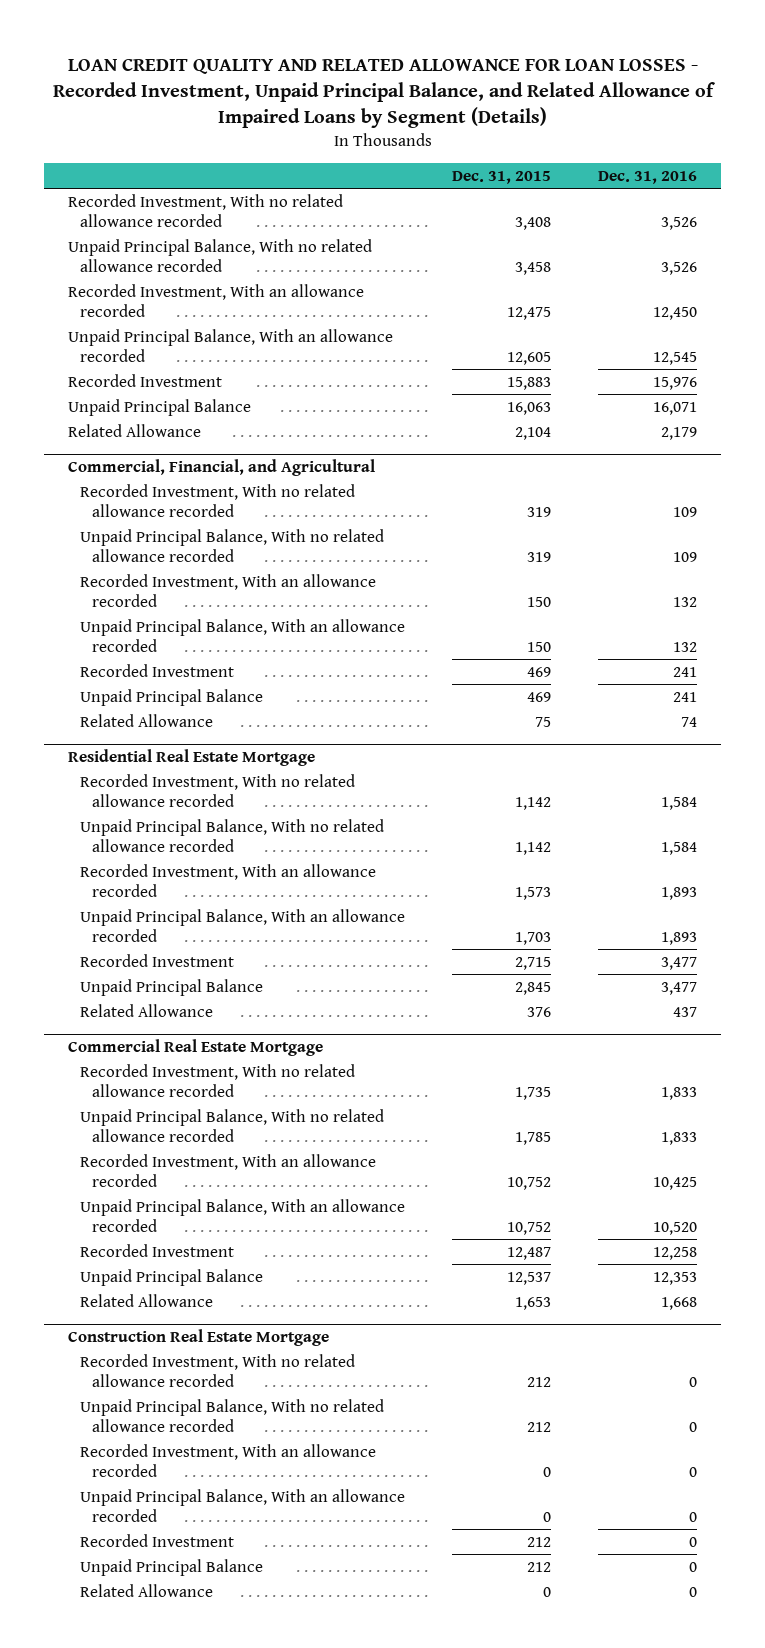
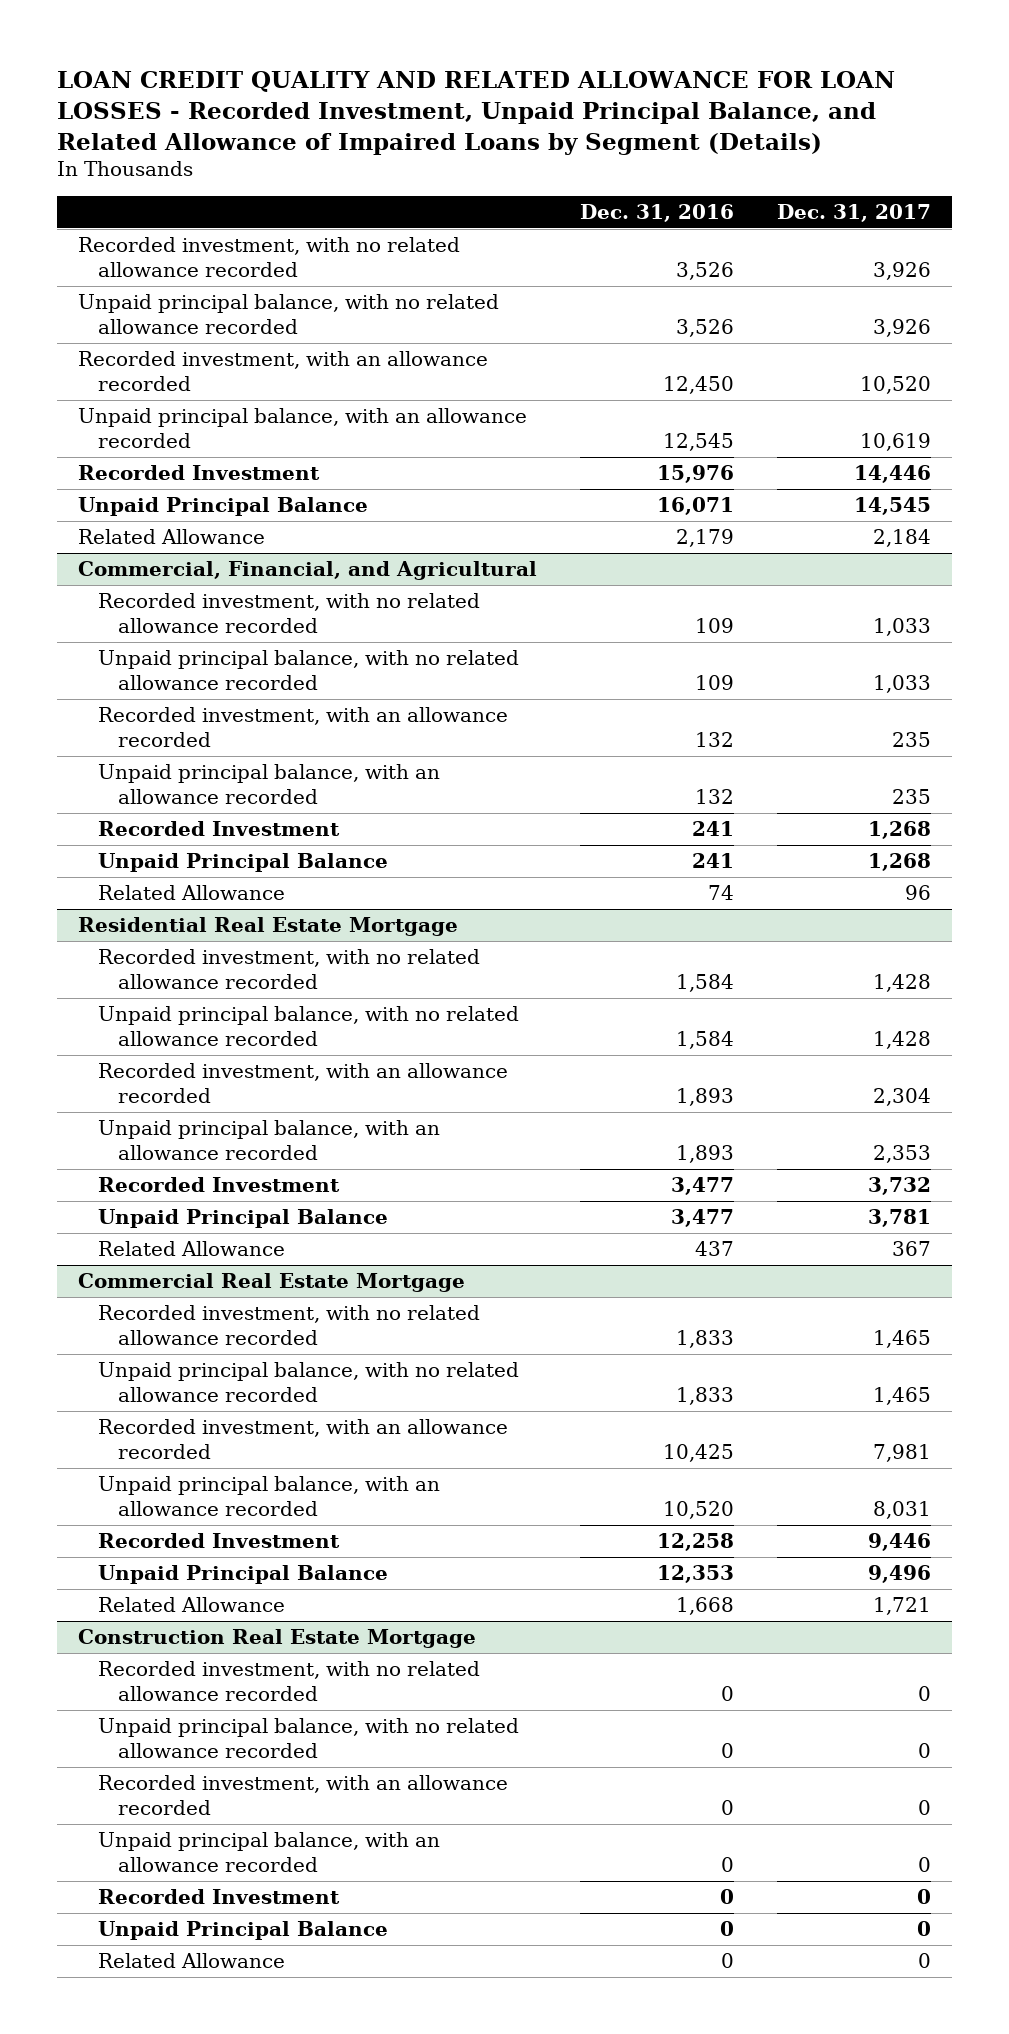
- | Dec. 31, 2015 | Dec. 31, 2016
+ | Dec. 31, 2016 | Dec. 31, 2017
- Recorded Investment, With no related allowance recorded | 3,408 | 3,526
- Unpaid Principal Balance, With no related allowance recorded | 3,458 | 3,526
- Recorded Investment, With an allowance recorded | 12,475 | 12,450
- Unpaid Principal Balance, With an allowance recorded | 12,605 | 12,545
+ Recorded investment, with no related allowance recorded | 3,526 | 3,926
+ Unpaid principal balance, with no related allowance recorded | 3,526 | 3,926
+ Recorded investment, with an allowance recorded | 12,450 | 10,520
+ Unpaid principal balance, with an allowance recorded | 12,545 | 10,619
@ Commercial, Financial, and Agricultural
- Recorded Investment, With no related allowance recorded | 319 | 109
- Unpaid Principal Balance, With no related allowance recorded | 319 | 109
- Recorded Investment, With an allowance recorded | 150 | 132
- Unpaid Principal Balance, With an allowance recorded | 150 | 132
+ Recorded investment, with no related allowance recorded | 109 | 1,033
+ Unpaid principal balance, with no related allowance recorded | 109 | 1,033
+ Recorded investment, with an allowance recorded | 132 | 235
+ Unpaid principal balance, with an allowance recorded | 132 | 235
@ Residential Real Estate Mortgage
- Recorded Investment, With no related allowance recorded | 1,142 | 1,584
- Unpaid Principal Balance, With no related allowance recorded | 1,142 | 1,584
- Recorded Investment, With an allowance recorded | 1,573 | 1,893
- Unpaid Principal Balance, With an allowance recorded | 1,703 | 1,893
+ Recorded investment, with no related allowance recorded | 1,584 | 1,428
+ Unpaid principal balance, with no related allowance recorded | 1,584 | 1,428
+ Recorded investment, with an allowance recorded | 1,893 | 2,304
+ Unpaid principal balance, with an allowance recorded | 1,893 | 2,353
@ Commercial Real Estate Mortgage
- Recorded Investment, With no related allowance recorded | 1,735 | 1,833
- Unpaid Principal Balance, With no related allowance recorded | 1,785 | 1,833
- Recorded Investment, With an allowance recorded | 10,752 | 10,425
- Unpaid Principal Balance, With an allowance recorded | 10,752 | 10,520
+ Recorded investment, with no related allowance recorded | 1,833 | 1,465
+ Unpaid principal balance, with no related allowance recorded | 1,833 | 1,465
+ Recorded investment, with an allowance recorded | 10,425 | 7,981
+ Unpaid principal balance, with an allowance recorded | 10,520 | 8,031
@ Construction Real Estate Mortgage
- Recorded Investment, With no related allowance recorded | 212 | 0
- Unpaid Principal Balance, With no related allowance recorded | 212 | 0
- Recorded Investment, With an allowance recorded | 0 | 0
- Unpaid Principal Balance, With an allowance recorded | 0 | 0
+ Recorded investment, with no related allowance recorded | 0 | 0
+ Unpaid principal balance, with no related allowance recorded | 0 | 0
+ Recorded investment, with an allowance recorded | 0 | 0
+ Unpaid principal balance, with an allowance recorded | 0 | 0

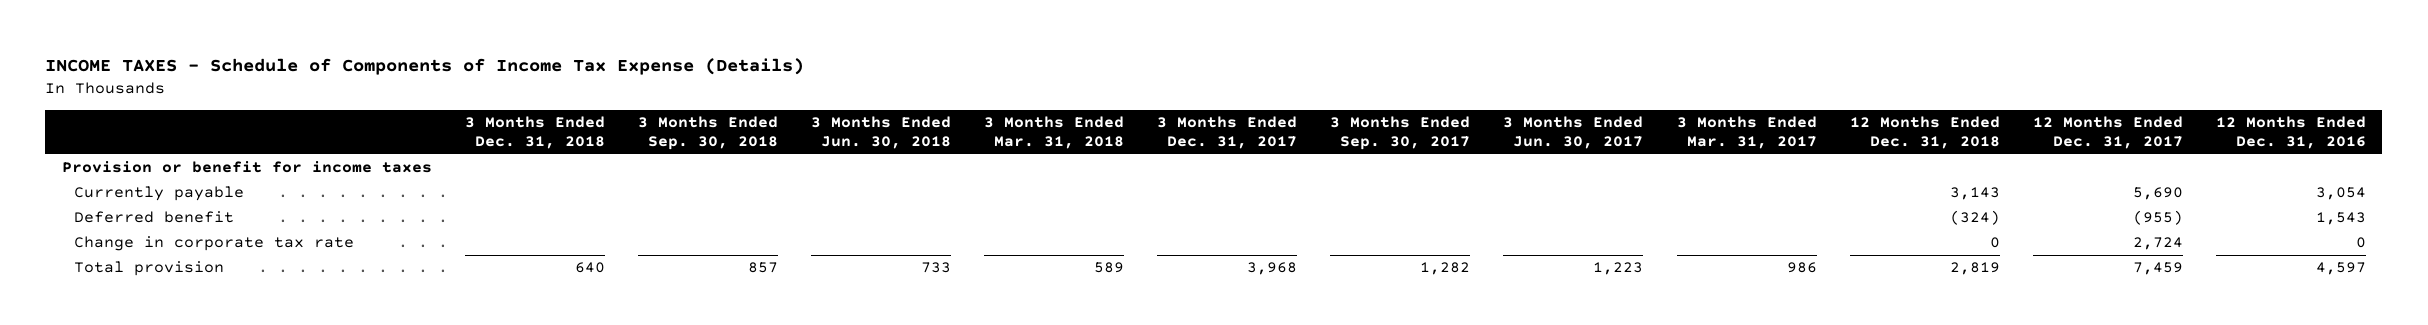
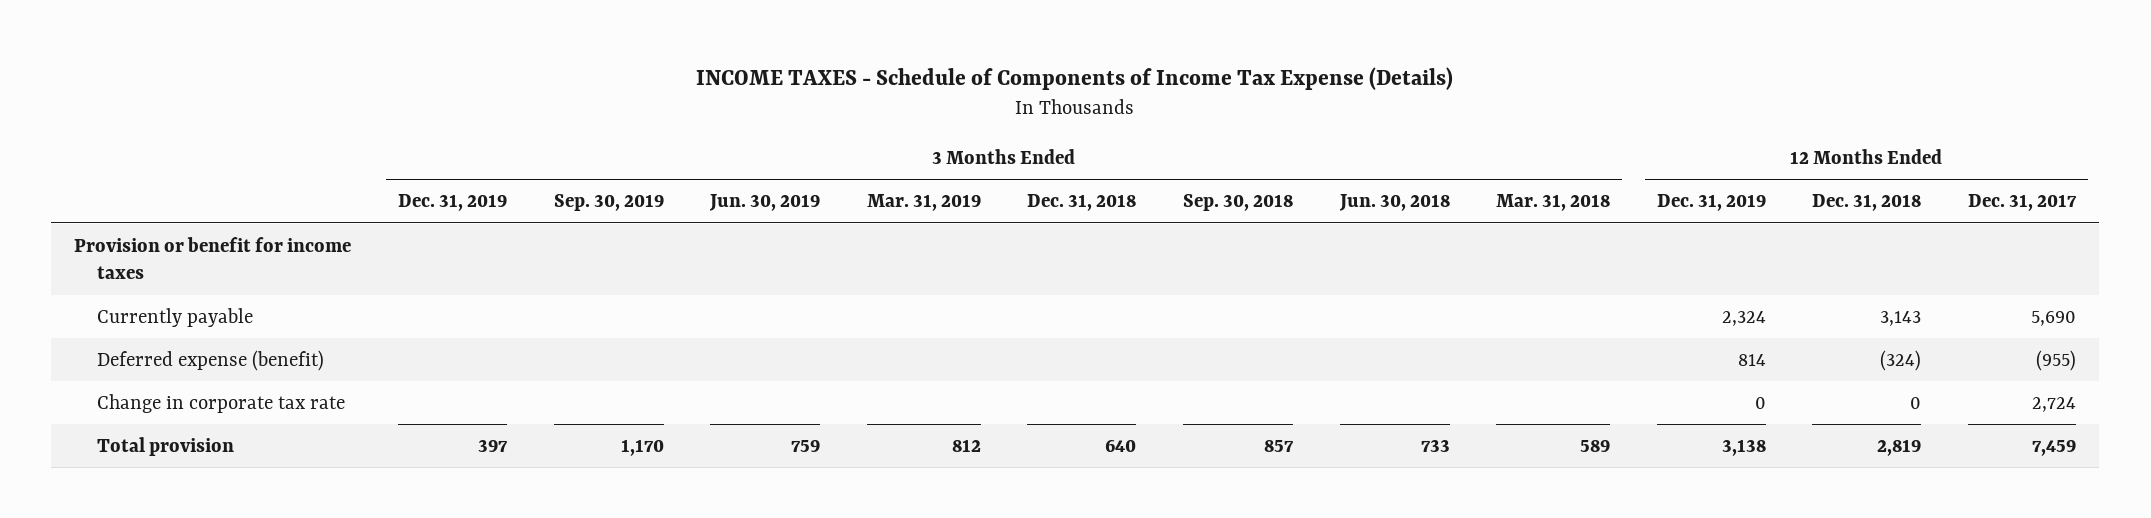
- | 3 Months Ended Dec. 31, 2018 | 3 Months Ended Sep. 30, 2018 | 3 Months Ended Jun. 30, 2018 | 3 Months Ended Mar. 31, 2018 | 3 Months Ended Dec. 31, 2017 | 3 Months Ended Sep. 30, 2017 | 3 Months Ended Jun. 30, 2017 | 3 Months Ended Mar. 31, 2017 | 12 Months Ended Dec. 31, 2018 | 12 Months Ended Dec. 31, 2017 | 12 Months Ended Dec. 31, 2016
+ | 3 Months Ended Dec. 31, 2019 | 3 Months Ended Sep. 30, 2019 | 3 Months Ended Jun. 30, 2019 | 3 Months Ended Mar. 31, 2019 | 3 Months Ended Dec. 31, 2018 | 3 Months Ended Sep. 30, 2018 | 3 Months Ended Jun. 30, 2018 | 3 Months Ended Mar. 31, 2018 | 12 Months Ended Dec. 31, 2019 | 12 Months Ended Dec. 31, 2018 | 12 Months Ended Dec. 31, 2017
- Deferred benefit | | | | | | | | | (324) | (955) | 1,543
+ Deferred expense (benefit) | | | | | | | | | 814 | (324) | (955)

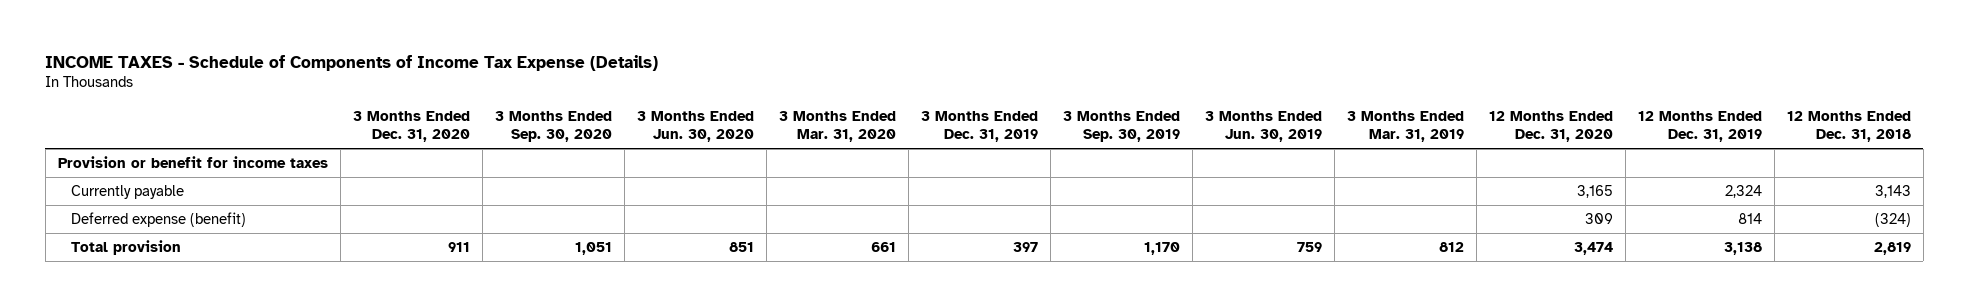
- | 3 Months Ended Dec. 31, 2019 | 3 Months Ended Sep. 30, 2019 | 3 Months Ended Jun. 30, 2019 | 3 Months Ended Mar. 31, 2019 | 3 Months Ended Dec. 31, 2018 | 3 Months Ended Sep. 30, 2018 | 3 Months Ended Jun. 30, 2018 | 3 Months Ended Mar. 31, 2018 | 12 Months Ended Dec. 31, 2019 | 12 Months Ended Dec. 31, 2018 | 12 Months Ended Dec. 31, 2017
+ | 3 Months Ended Dec. 31, 2020 | 3 Months Ended Sep. 30, 2020 | 3 Months Ended Jun. 30, 2020 | 3 Months Ended Mar. 31, 2020 | 3 Months Ended Dec. 31, 2019 | 3 Months Ended Sep. 30, 2019 | 3 Months Ended Jun. 30, 2019 | 3 Months Ended Mar. 31, 2019 | 12 Months Ended Dec. 31, 2020 | 12 Months Ended Dec. 31, 2019 | 12 Months Ended Dec. 31, 2018
- Change in corporate tax rate | | | | | | | | | 0 | 0 | 2,724

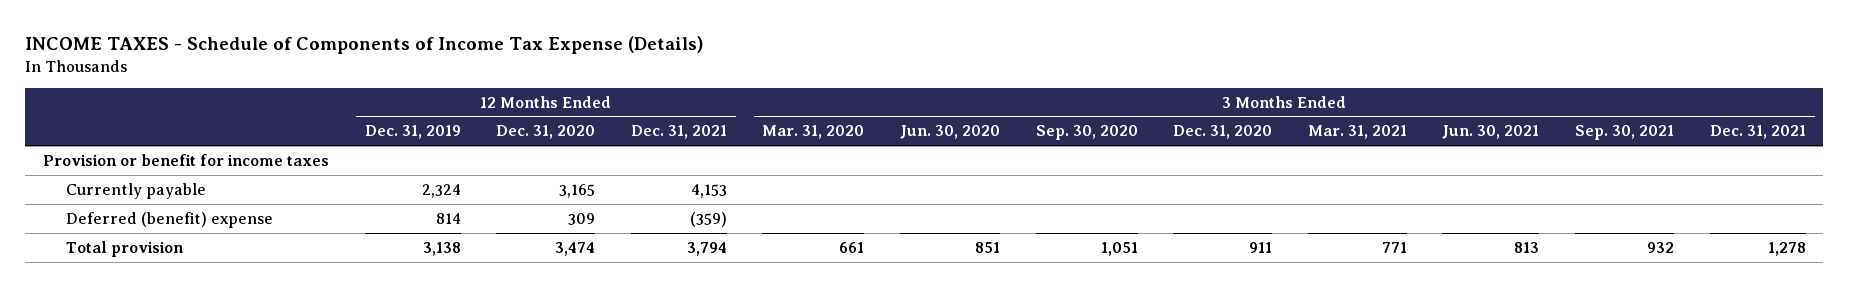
- | 3 Months Ended Dec. 31, 2020 | 3 Months Ended Sep. 30, 2020 | 3 Months Ended Jun. 30, 2020 | 3 Months Ended Mar. 31, 2020 | 3 Months Ended Dec. 31, 2019 | 3 Months Ended Sep. 30, 2019 | 3 Months Ended Jun. 30, 2019 | 3 Months Ended Mar. 31, 2019 | 12 Months Ended Dec. 31, 2020 | 12 Months Ended Dec. 31, 2019 | 12 Months Ended Dec. 31, 2018
+ | 12 Months Ended Dec. 31, 2019 | 12 Months Ended Dec. 31, 2020 | 12 Months Ended Dec. 31, 2021 | 3 Months Ended Mar. 31, 2020 | 3 Months Ended Jun. 30, 2020 | 3 Months Ended Sep. 30, 2020 | 3 Months Ended Dec. 31, 2020 | 3 Months Ended Mar. 31, 2021 | 3 Months Ended Jun. 30, 2021 | 3 Months Ended Sep. 30, 2021 | 3 Months Ended Dec. 31, 2021
- Deferred expense (benefit) | | | | | | | | | 309 | 814 | (324)
+ Deferred (benefit) expense | 814 | 309 | (359) | | | | | | | |

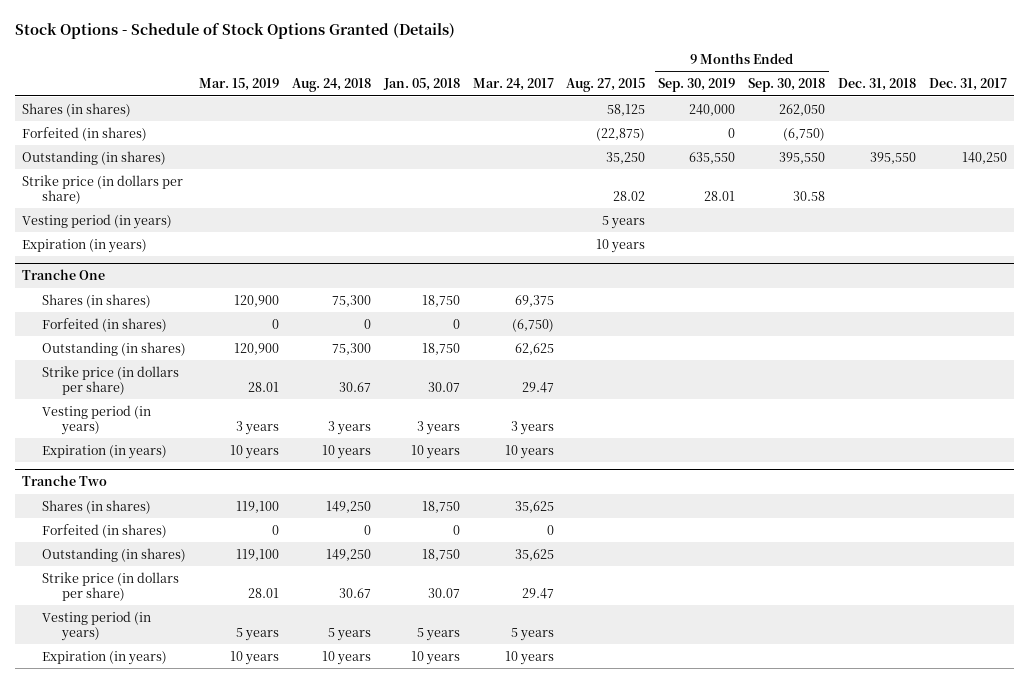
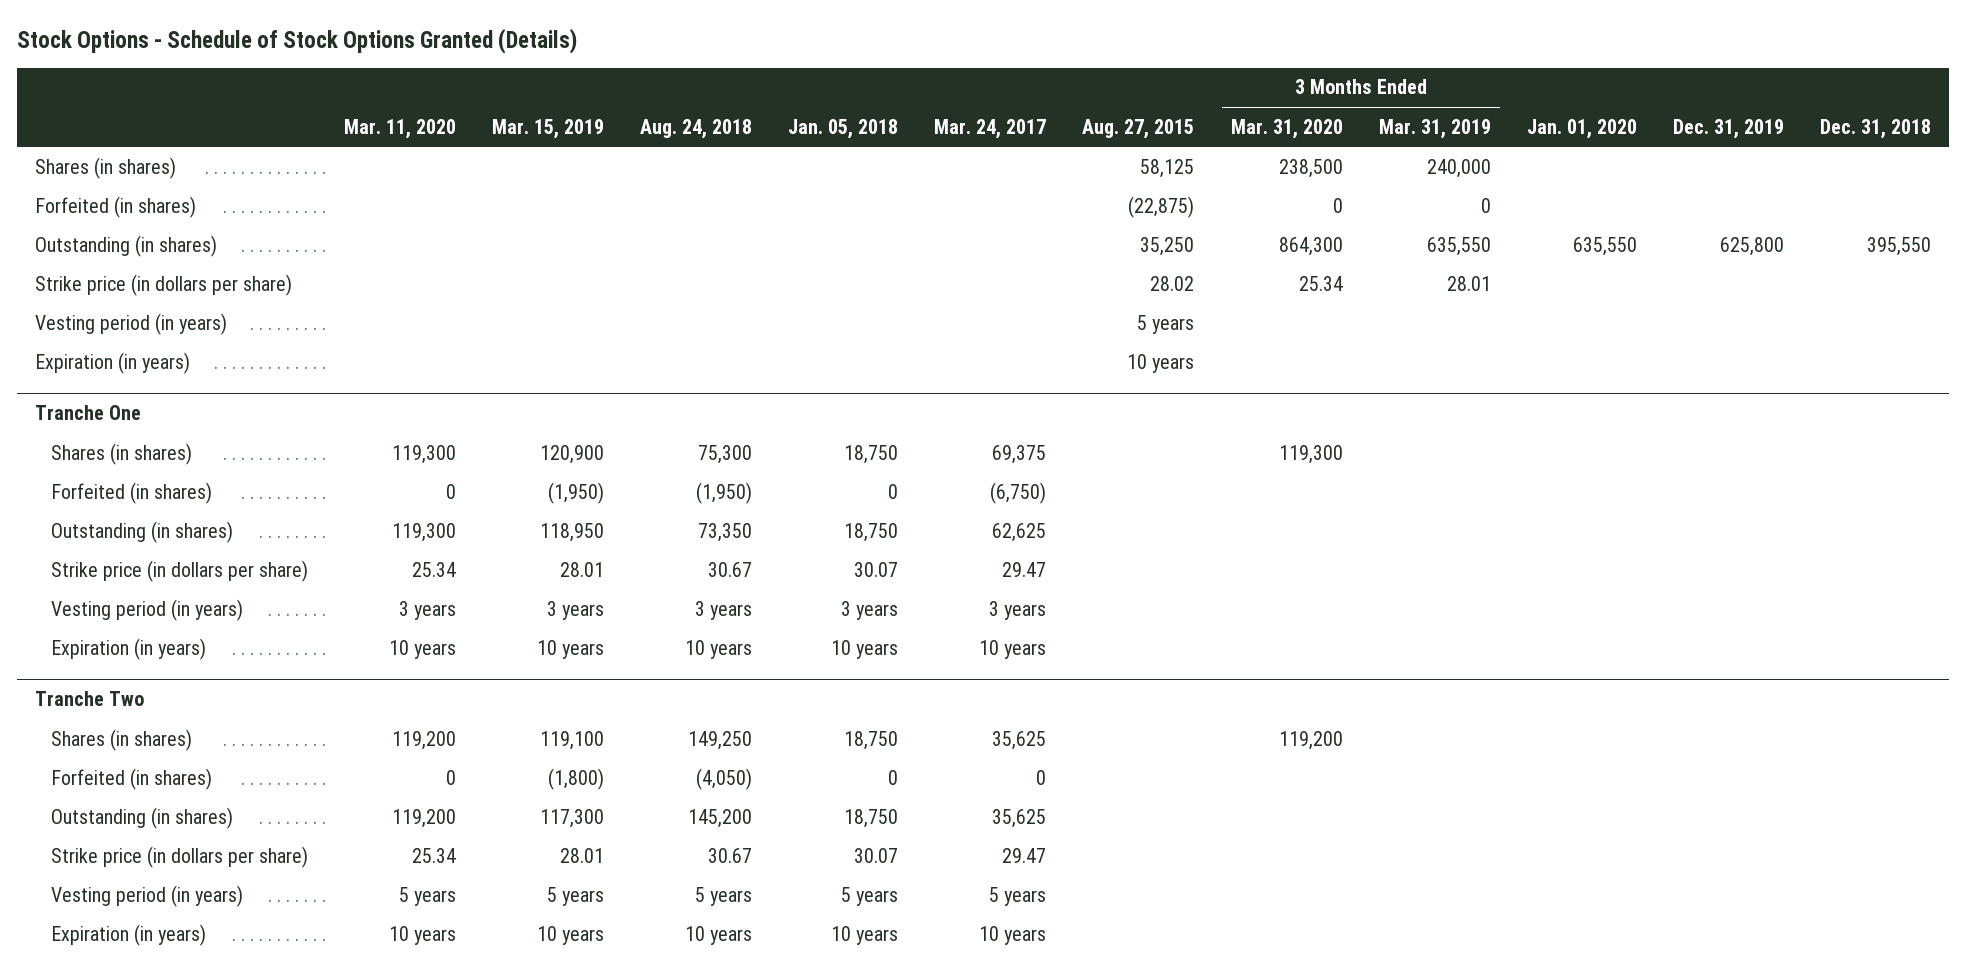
- | Mar. 15, 2019 | Aug. 24, 2018 | Jan. 05, 2018 | Mar. 24, 2017 | Aug. 27, 2015 | 9 Months Ended Sep. 30, 2019 | 9 Months Ended Sep. 30, 2018 | Dec. 31, 2018 | Dec. 31, 2017
+ | Mar. 11, 2020 | Mar. 15, 2019 | Aug. 24, 2018 | Jan. 05, 2018 | Mar. 24, 2017 | Aug. 27, 2015 | 3 Months Ended Mar. 31, 2020 | 3 Months Ended Mar. 31, 2019 | Jan. 01, 2020 | Dec. 31, 2019 | Dec. 31, 2018
@ Tranche One
- Forfeited (in shares) | 0 | 0 | 0 | (6,750) | | | | |
- Outstanding (in shares) | 120,900 | 75,300 | 18,750 | 62,625 | | | | |
+ Forfeited (in shares) | 0 | (1,950) | (1,950) | 0 | (6,750) | | | | | |
+ Outstanding (in shares) | 119,300 | 118,950 | 73,350 | 18,750 | 62,625 | | | | | |
@ Tranche Two
- Forfeited (in shares) | 0 | 0 | 0 | 0 | | | | |
- Outstanding (in shares) | 119,100 | 149,250 | 18,750 | 35,625 | | | | |
+ Forfeited (in shares) | 0 | (1,800) | (4,050) | 0 | 0 | | | | | |
+ Outstanding (in shares) | 119,200 | 117,300 | 145,200 | 18,750 | 35,625 | | | | | |

